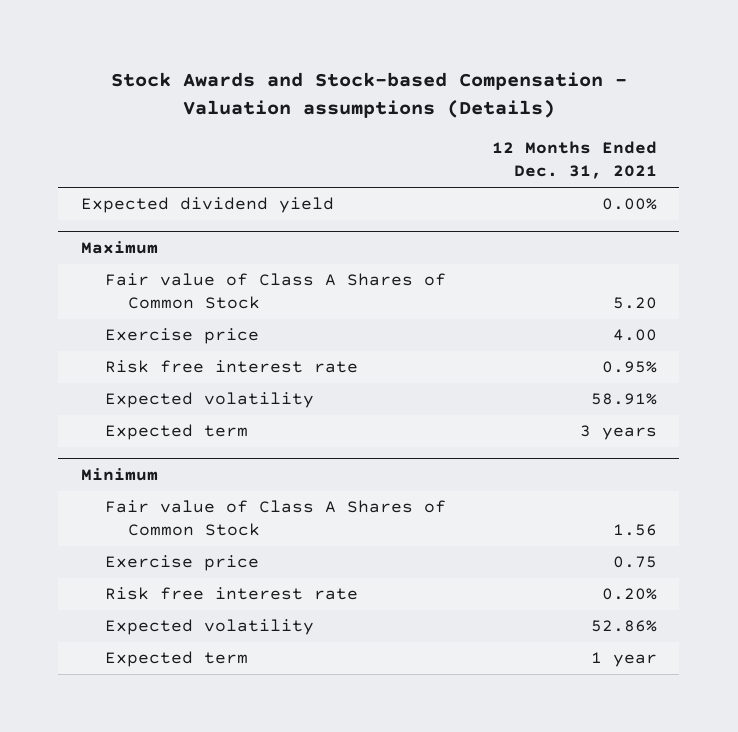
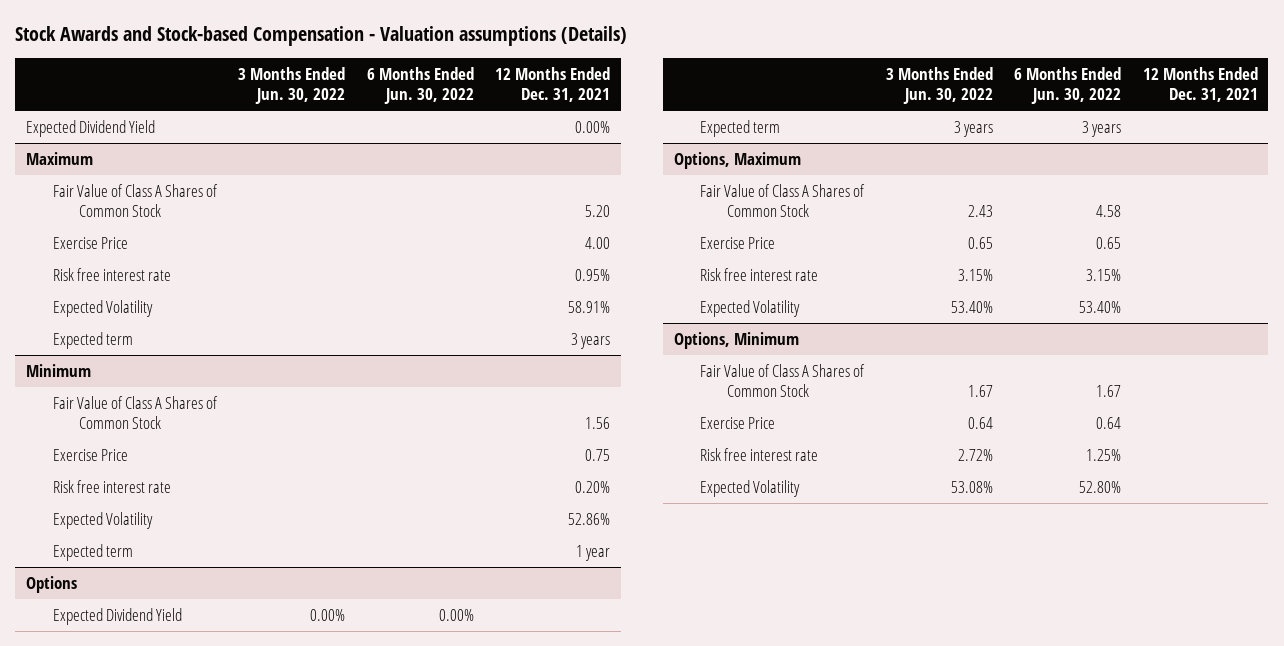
- | 12 Months Ended Dec. 31, 2021
+ | 3 Months Ended Jun. 30, 2022 | 6 Months Ended Jun. 30, 2022 | 12 Months Ended Dec. 31, 2021
- Expected dividend yield | 0.00%
+ Expected Dividend Yield | | | 0.00%
@ Maximum
- Fair value of Class A Shares of Common Stock | 5.20
- Exercise price | 4.00
+ Fair Value of Class A Shares of Common Stock | | | 5.20
+ Exercise Price | | | 4.00
- Expected volatility | 58.91%
+ Expected Volatility | | | 58.91%
@ Minimum
- Fair value of Class A Shares of Common Stock | 1.56
- Exercise price | 0.75
+ Fair Value of Class A Shares of Common Stock | | | 1.56
+ Exercise Price | | | 0.75
- Expected volatility | 52.86%
+ Expected Volatility | | | 52.86%
+ Options
+ Expected Dividend Yield | 0.00% | 0.00% |
+ Expected term | 3 years | 3 years |
+ Options, Maximum
+ Fair Value of Class A Shares of Common Stock | 2.43 | 4.58 |
+ Exercise Price | 0.65 | 0.65 |
+ Risk free interest rate | 3.15% | 3.15% |
+ Expected Volatility | 53.40% | 53.40% |
+ Options, Minimum
+ Fair Value of Class A Shares of Common Stock | 1.67 | 1.67 |
+ Exercise Price | 0.64 | 0.64 |
+ Risk free interest rate | 2.72% | 1.25% |
+ Expected Volatility | 53.08% | 52.80% |

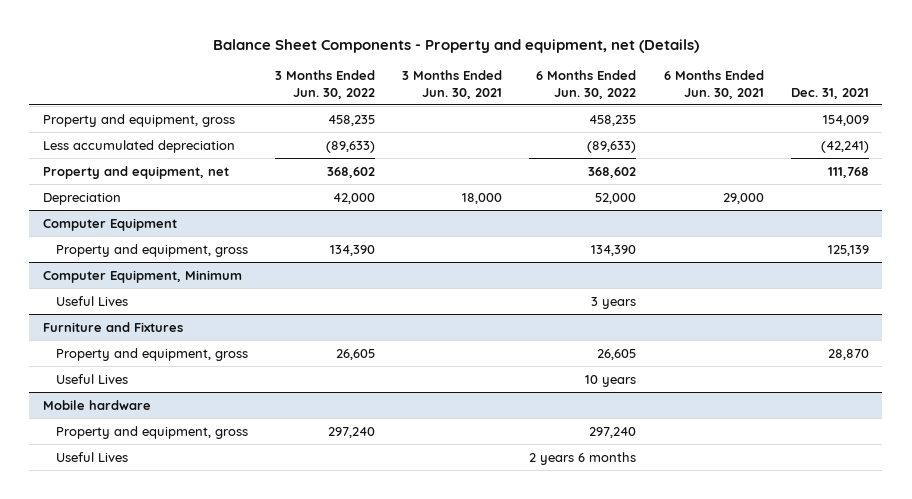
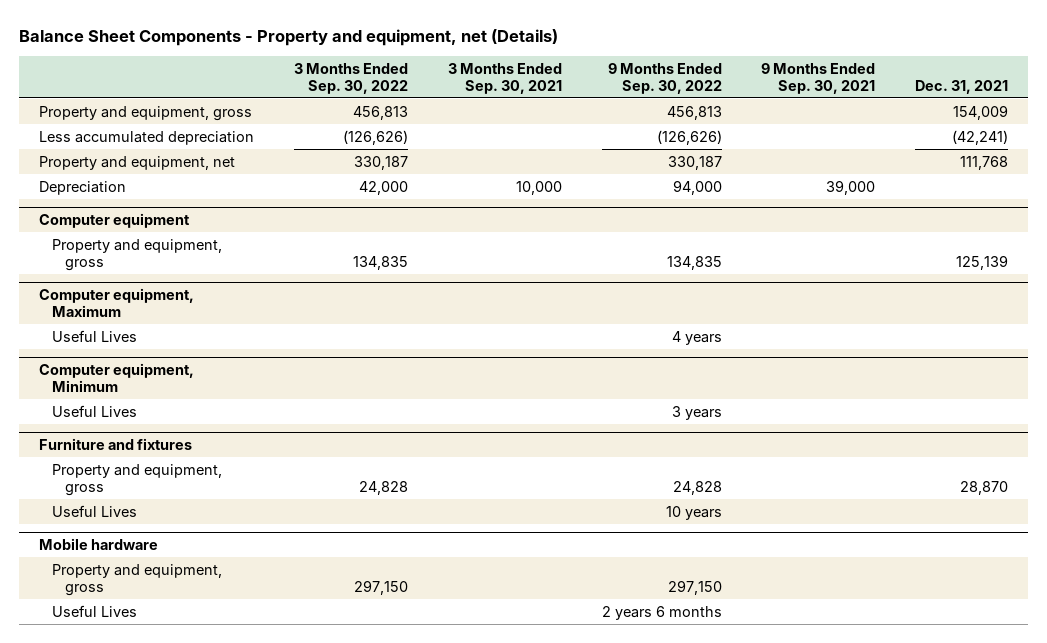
- | 3 Months Ended Jun. 30, 2022 | 3 Months Ended Jun. 30, 2021 | 6 Months Ended Jun. 30, 2022 | 6 Months Ended Jun. 30, 2021 | Dec. 31, 2021
+ | 3 Months Ended Sep. 30, 2022 | 3 Months Ended Sep. 30, 2021 | 9 Months Ended Sep. 30, 2022 | 9 Months Ended Sep. 30, 2021 | Dec. 31, 2021
- Computer Equipment
+ Computer equipment
- Computer Equipment, Minimum
+ Computer equipment, Maximum
+ Useful Lives | | | 4 years | |
+ Computer equipment, Minimum
- Furniture and Fixtures
+ Furniture and fixtures

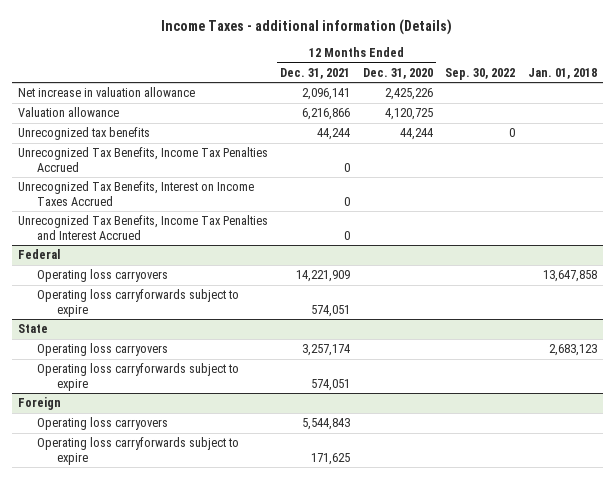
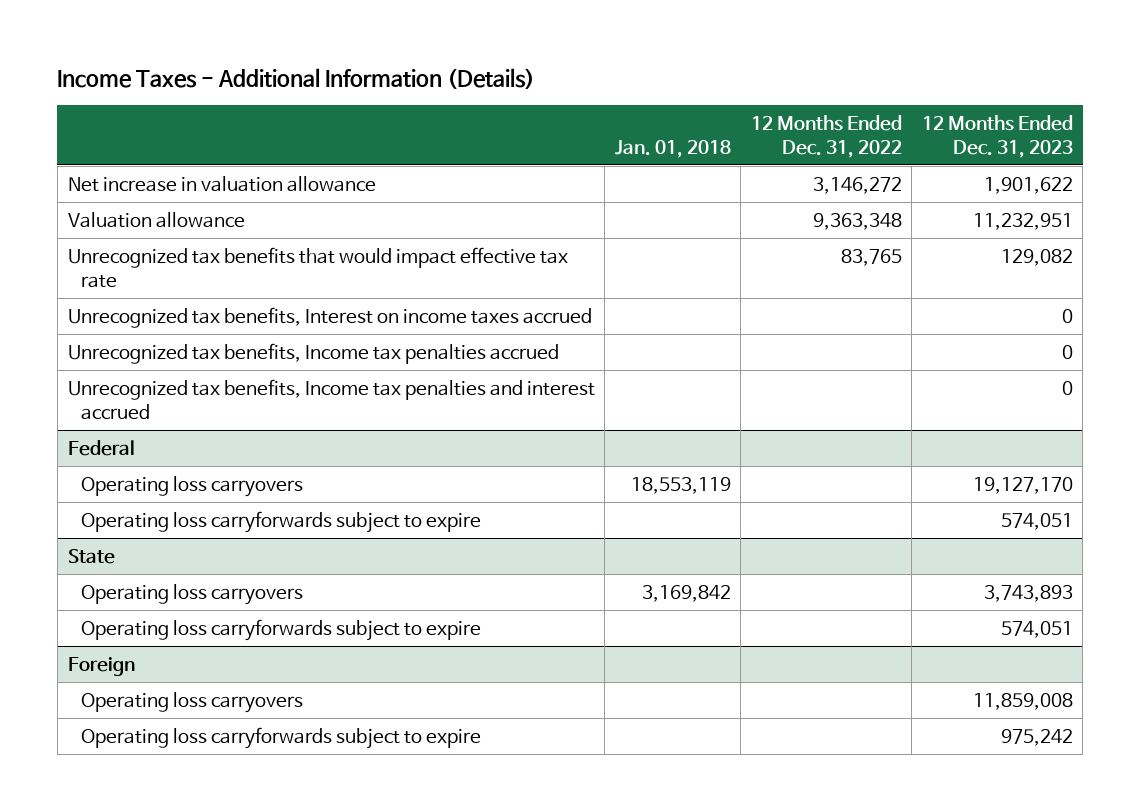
- Income Taxes - additional information (Details)
+ Income Taxes - Additional Information (Details)
- | 12 Months Ended Dec. 31, 2021 | 12 Months Ended Dec. 31, 2020 | Sep. 30, 2022 | Jan. 01, 2018
+ | Jan. 01, 2018 | 12 Months Ended Dec. 31, 2022 | 12 Months Ended Dec. 31, 2023
- Unrecognized tax benefits | 44,244 | 44,244 | 0 |
- Unrecognized Tax Benefits, Income Tax Penalties Accrued | 0 | | |
- Unrecognized Tax Benefits, Interest on Income Taxes Accrued | 0 | | |
- Unrecognized Tax Benefits, Income Tax Penalties and Interest Accrued | 0 | | |
+ Unrecognized tax benefits that would impact effective tax rate | | 83,765 | 129,082
+ Unrecognized tax benefits, Interest on income taxes accrued | | | 0
+ Unrecognized tax benefits, Income tax penalties accrued | | | 0
+ Unrecognized tax benefits, Income tax penalties and interest accrued | | | 0
@ Federal
- Operating loss carryovers | 14,221,909 | | | 13,647,858
+ Operating loss carryovers | 18,553,119 | | 19,127,170
@ State
- Operating loss carryovers | 3,257,174 | | | 2,683,123
+ Operating loss carryovers | 3,169,842 | | 3,743,893

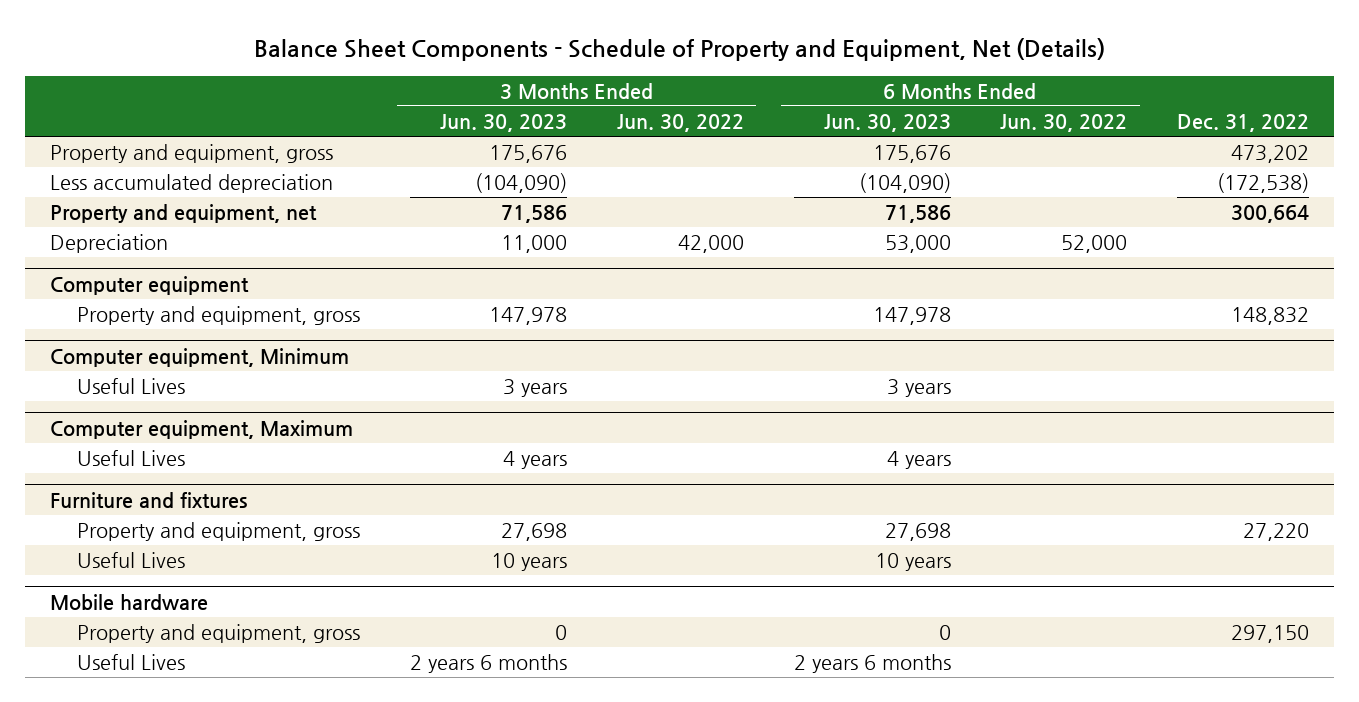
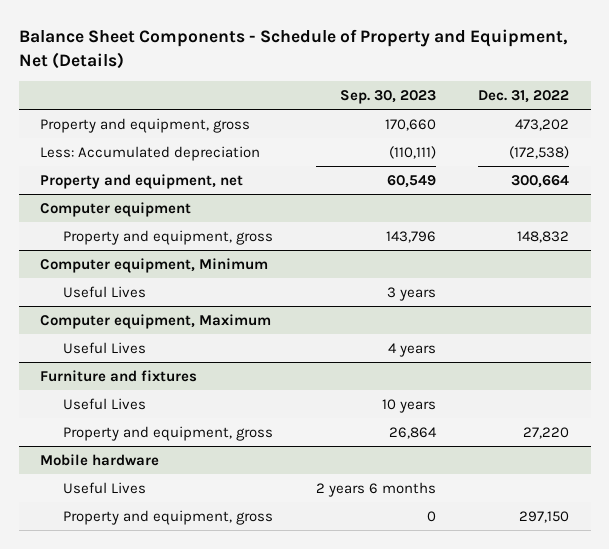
- | 3 Months Ended Jun. 30, 2023 | 3 Months Ended Jun. 30, 2022 | 6 Months Ended Jun. 30, 2023 | 6 Months Ended Jun. 30, 2022 | Dec. 31, 2022
+ | Sep. 30, 2023 | Dec. 31, 2022
- Less accumulated depreciation | (104,090) | | (104,090) | | (172,538)
+ Less: Accumulated depreciation | (110,111) | (172,538)
- Depreciation | 11,000 | 42,000 | 53,000 | 52,000 |
@ Furniture and fixtures
moved down: Property and equipment, gross | 26,864 | 27,220
@ Mobile hardware
moved down: Property and equipment, gross | 0 | 297,150

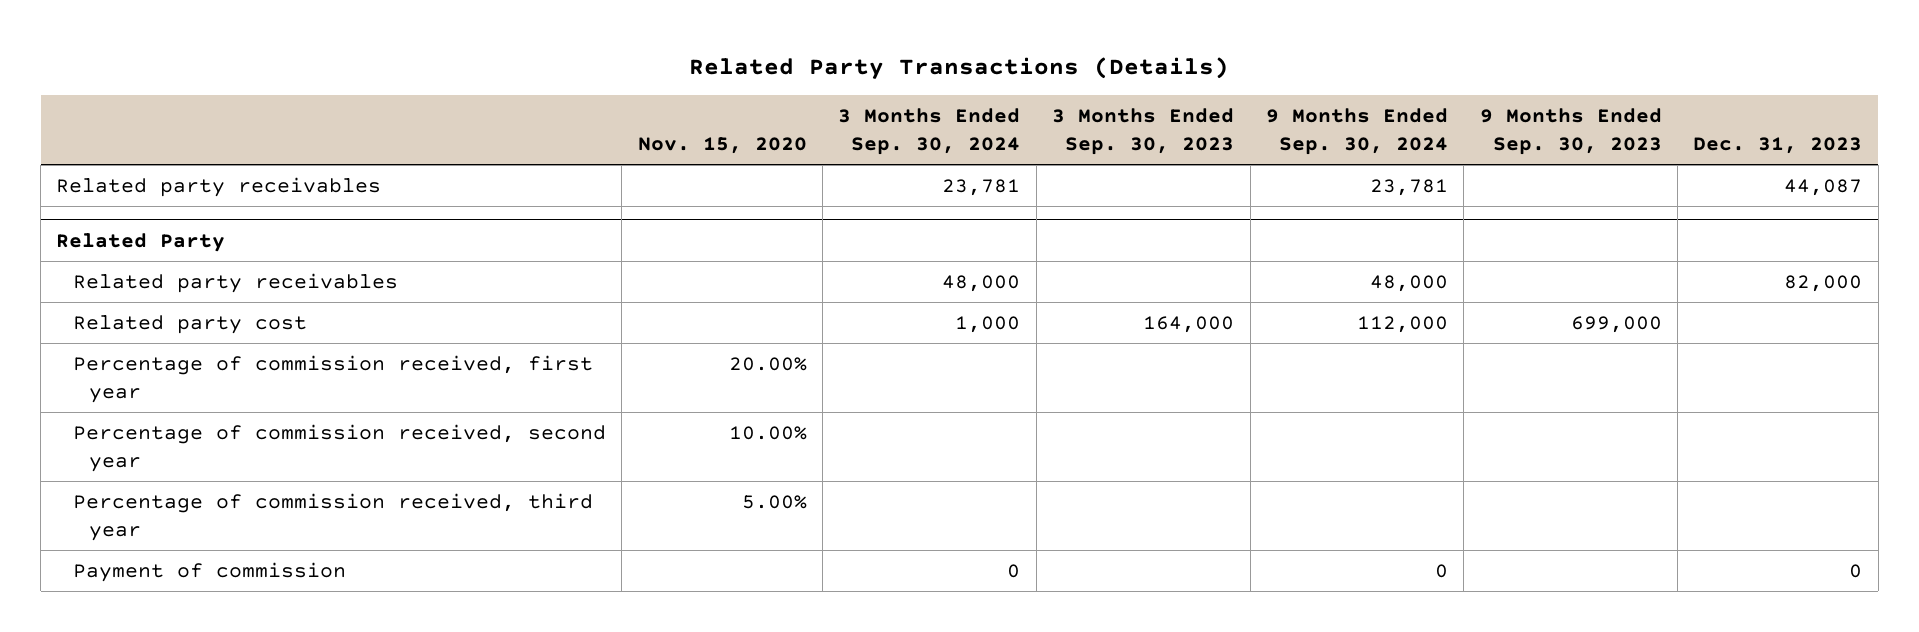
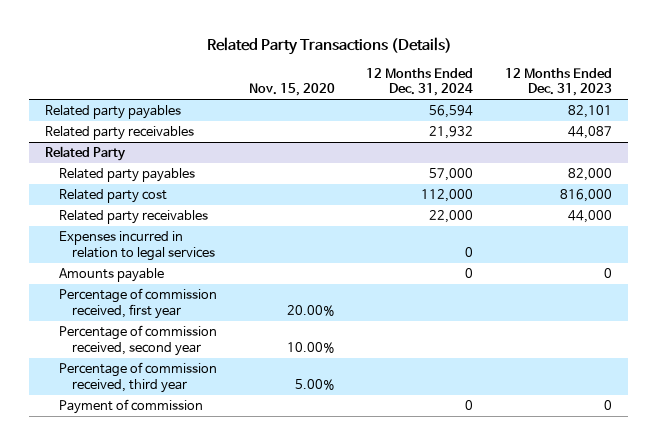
- | Nov. 15, 2020 | 3 Months Ended Sep. 30, 2024 | 3 Months Ended Sep. 30, 2023 | 9 Months Ended Sep. 30, 2024 | 9 Months Ended Sep. 30, 2023 | Dec. 31, 2023
+ | Nov. 15, 2020 | 12 Months Ended Dec. 31, 2024 | 12 Months Ended Dec. 31, 2023
+ Related party payables | | 56,594 | 82,101
@ Related Party
+ Related party payables | | 57,000 | 82,000
moved down: Related party receivables | | 22,000 | 44,000
+ Expenses incurred in relation to legal services | | 0 |
+ Amounts payable | | 0 | 0

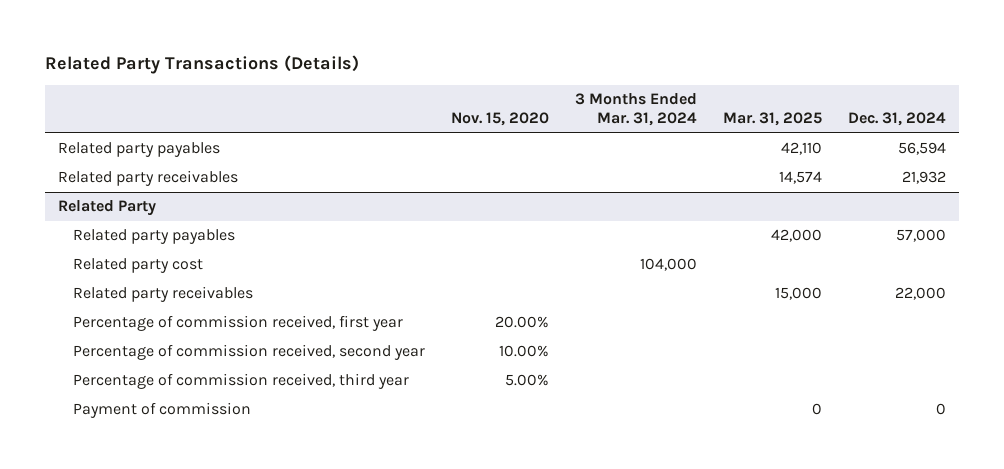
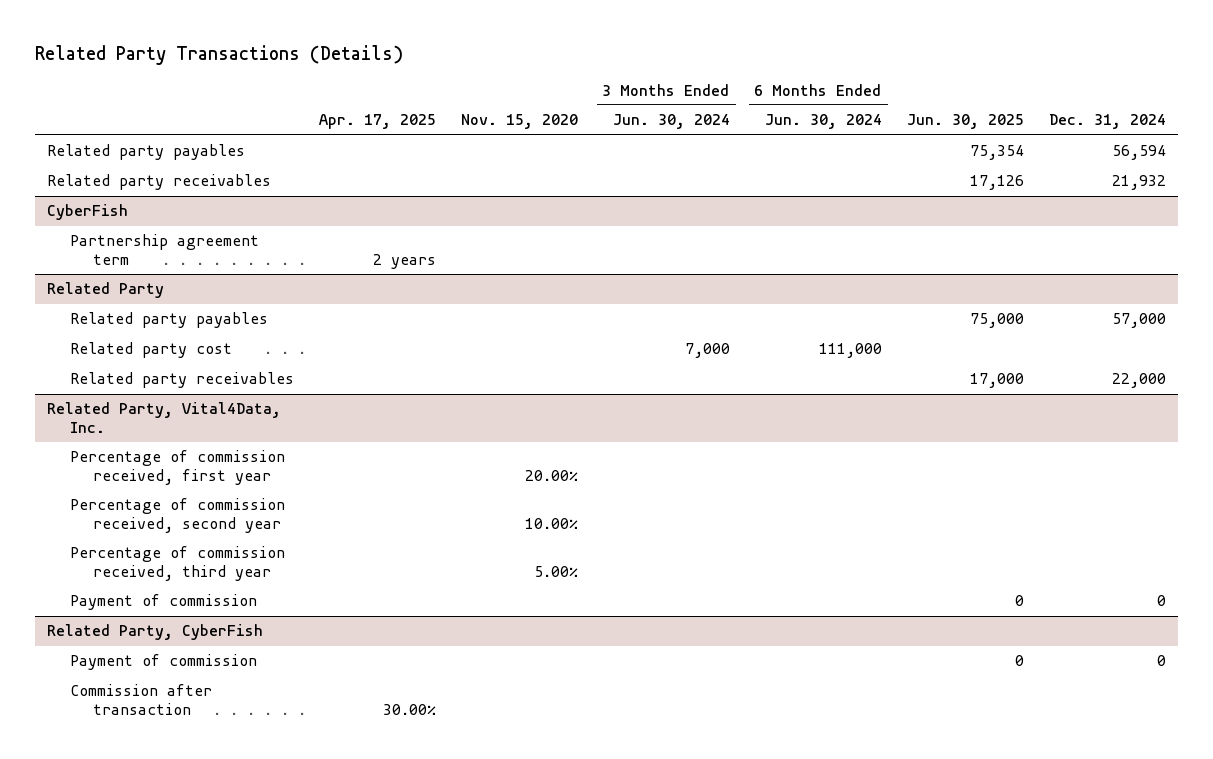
- | Nov. 15, 2020 | 3 Months Ended Mar. 31, 2024 | Mar. 31, 2025 | Dec. 31, 2024
+ | Apr. 17, 2025 | Nov. 15, 2020 | 3 Months Ended Jun. 30, 2024 | 6 Months Ended Jun. 30, 2024 | Jun. 30, 2025 | Dec. 31, 2024
+ CyberFish
+ Partnership agreement term | 2 years | | | | |
@ Related Party
- Percentage of commission received, first year | 20.00% | | |
- Percentage of commission received, second year | 10.00% | | |
- Percentage of commission received, third year | 5.00% | | |
- Payment of commission | | | 0 | 0
+ Related Party, Vital4Data, Inc.
+ Percentage of commission received, first year | | 20.00% | | | |
+ Percentage of commission received, second year | | 10.00% | | | |
+ Percentage of commission received, third year | | 5.00% | | | |
+ Payment of commission | | | | | 0 | 0
+ Related Party, CyberFish
+ Payment of commission | | | | | 0 | 0
+ Commission after transaction | 30.00% | | | | |

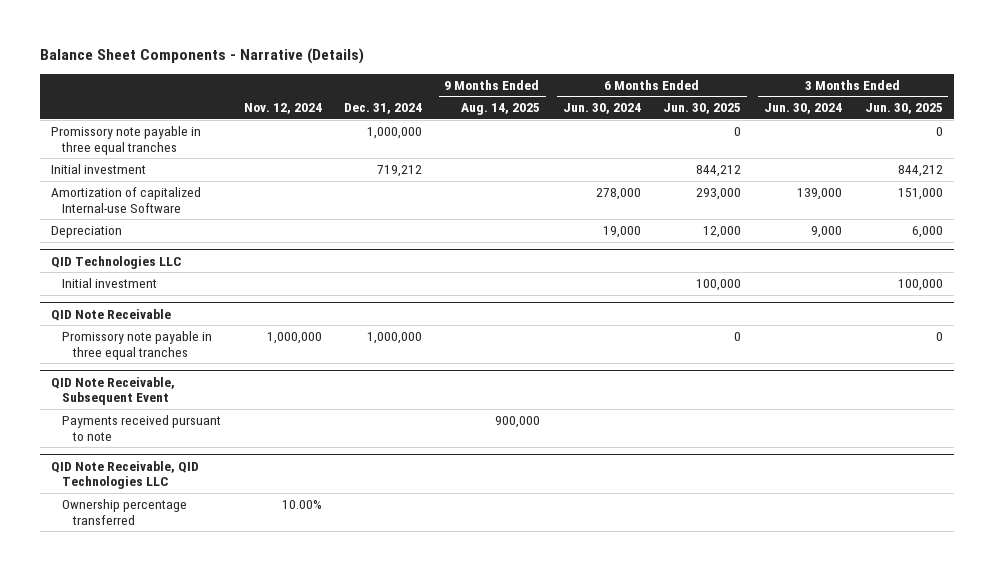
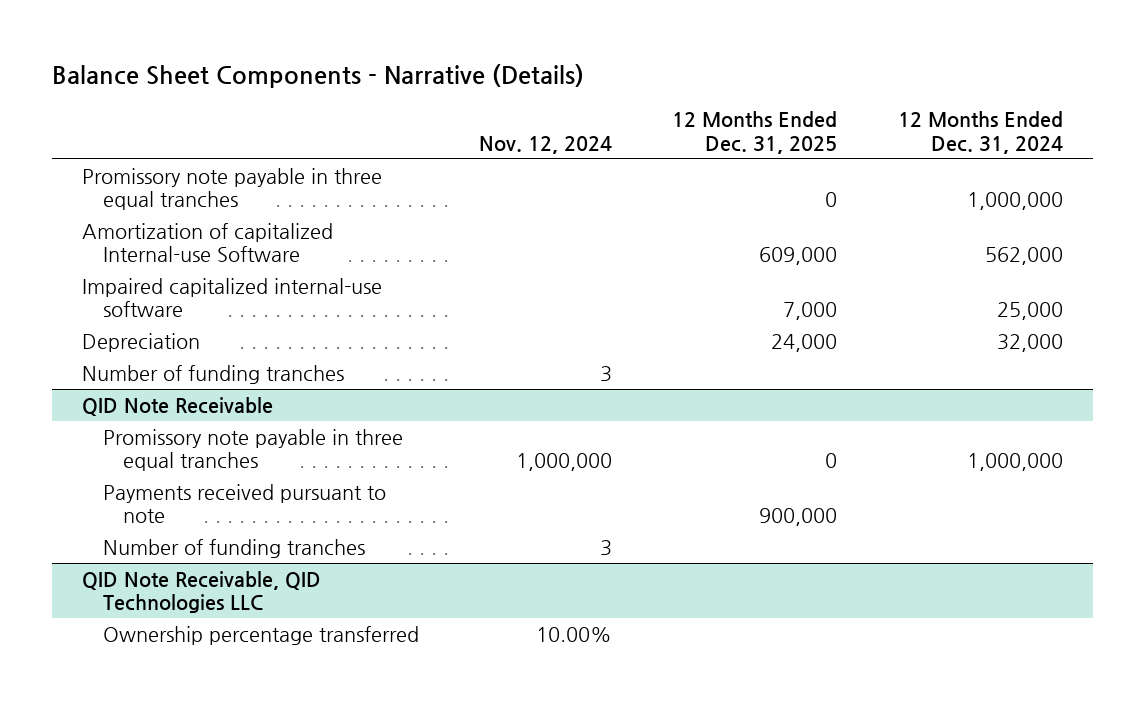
- | Nov. 12, 2024 | Dec. 31, 2024 | 9 Months Ended Aug. 14, 2025 | 6 Months Ended Jun. 30, 2024 | 6 Months Ended Jun. 30, 2025 | 3 Months Ended Jun. 30, 2024 | 3 Months Ended Jun. 30, 2025
+ | Nov. 12, 2024 | 12 Months Ended Dec. 31, 2025 | 12 Months Ended Dec. 31, 2024
- Initial investment | | 719,212 | | | 844,212 | | 844,212
+ Impaired capitalized internal-use software | | 7,000 | 25,000
- QID Technologies LLC
- Initial investment | | | | | 100,000 | | 100,000
+ Number of funding tranches | 3 | |
- QID Note Receivable, Subsequent Event
- Payments received pursuant to note | | | 900,000 | | | |
@ QID Note Receivable
+ Payments received pursuant to note | | 900,000 |
+ Number of funding tranches | 3 | |

